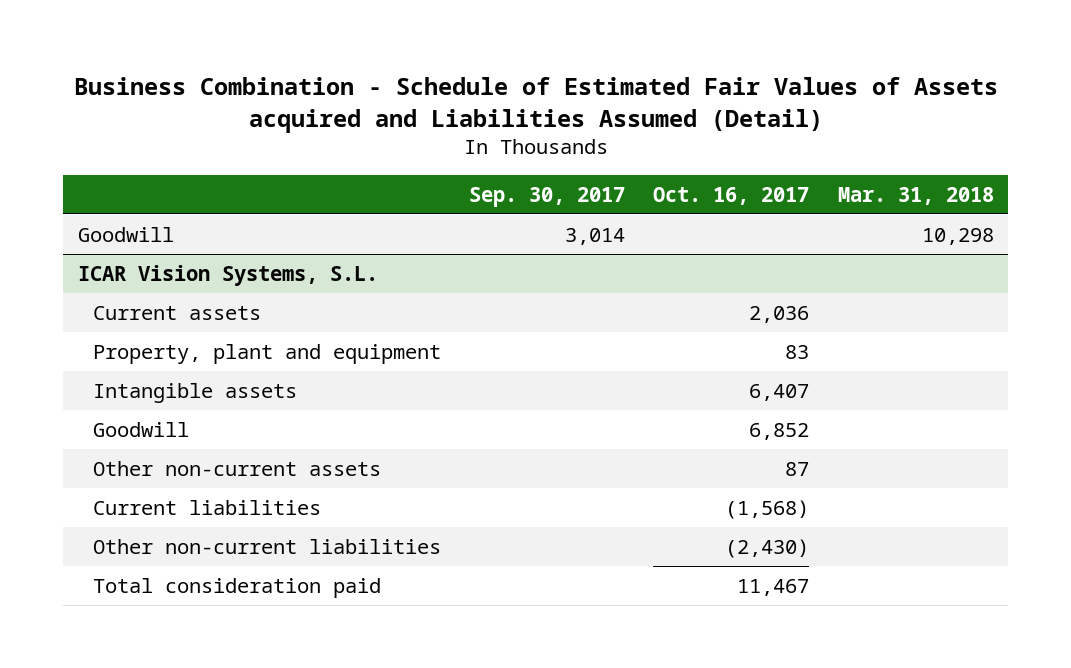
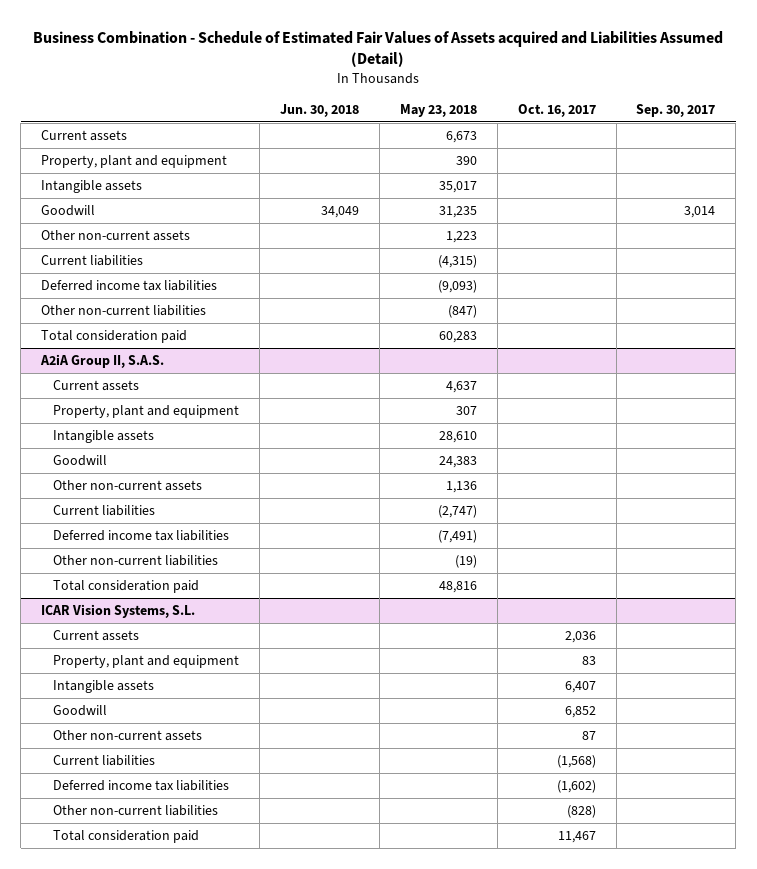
- | Sep. 30, 2017 | Oct. 16, 2017 | Mar. 31, 2018
+ | Jun. 30, 2018 | May 23, 2018 | Oct. 16, 2017 | Sep. 30, 2017
+ Current assets | | 6,673 | |
+ Property, plant and equipment | | 390 | |
+ Intangible assets | | 35,017 | |
+ Other non-current assets | | 1,223 | |
+ Current liabilities | | (4,315) | |
+ Deferred income tax liabilities | | (9,093) | |
+ Other non-current liabilities | | (847) | |
+ Total consideration paid | | 60,283 | |
+ A2iA Group II, S.A.S.
+ Current assets | | 4,637 | |
+ Property, plant and equipment | | 307 | |
+ Intangible assets | | 28,610 | |
+ Goodwill | | 24,383 | |
+ Other non-current assets | | 1,136 | |
+ Current liabilities | | (2,747) | |
+ Deferred income tax liabilities | | (7,491) | |
+ Other non-current liabilities | | (19) | |
+ Total consideration paid | | 48,816 | |
@ ICAR Vision Systems, S.L.
- Other non-current liabilities | | (2,430) |
+ Deferred income tax liabilities | | | (1,602) |
+ Other non-current liabilities | | | (828) |

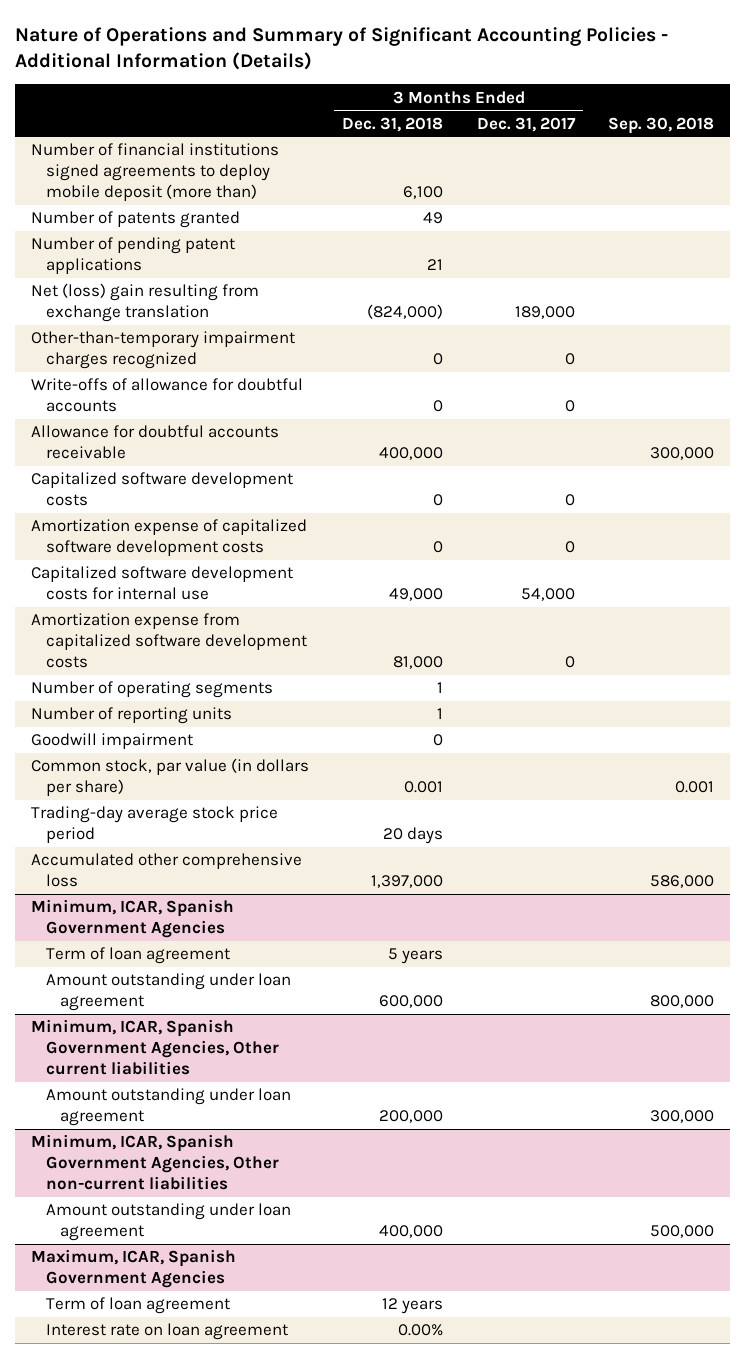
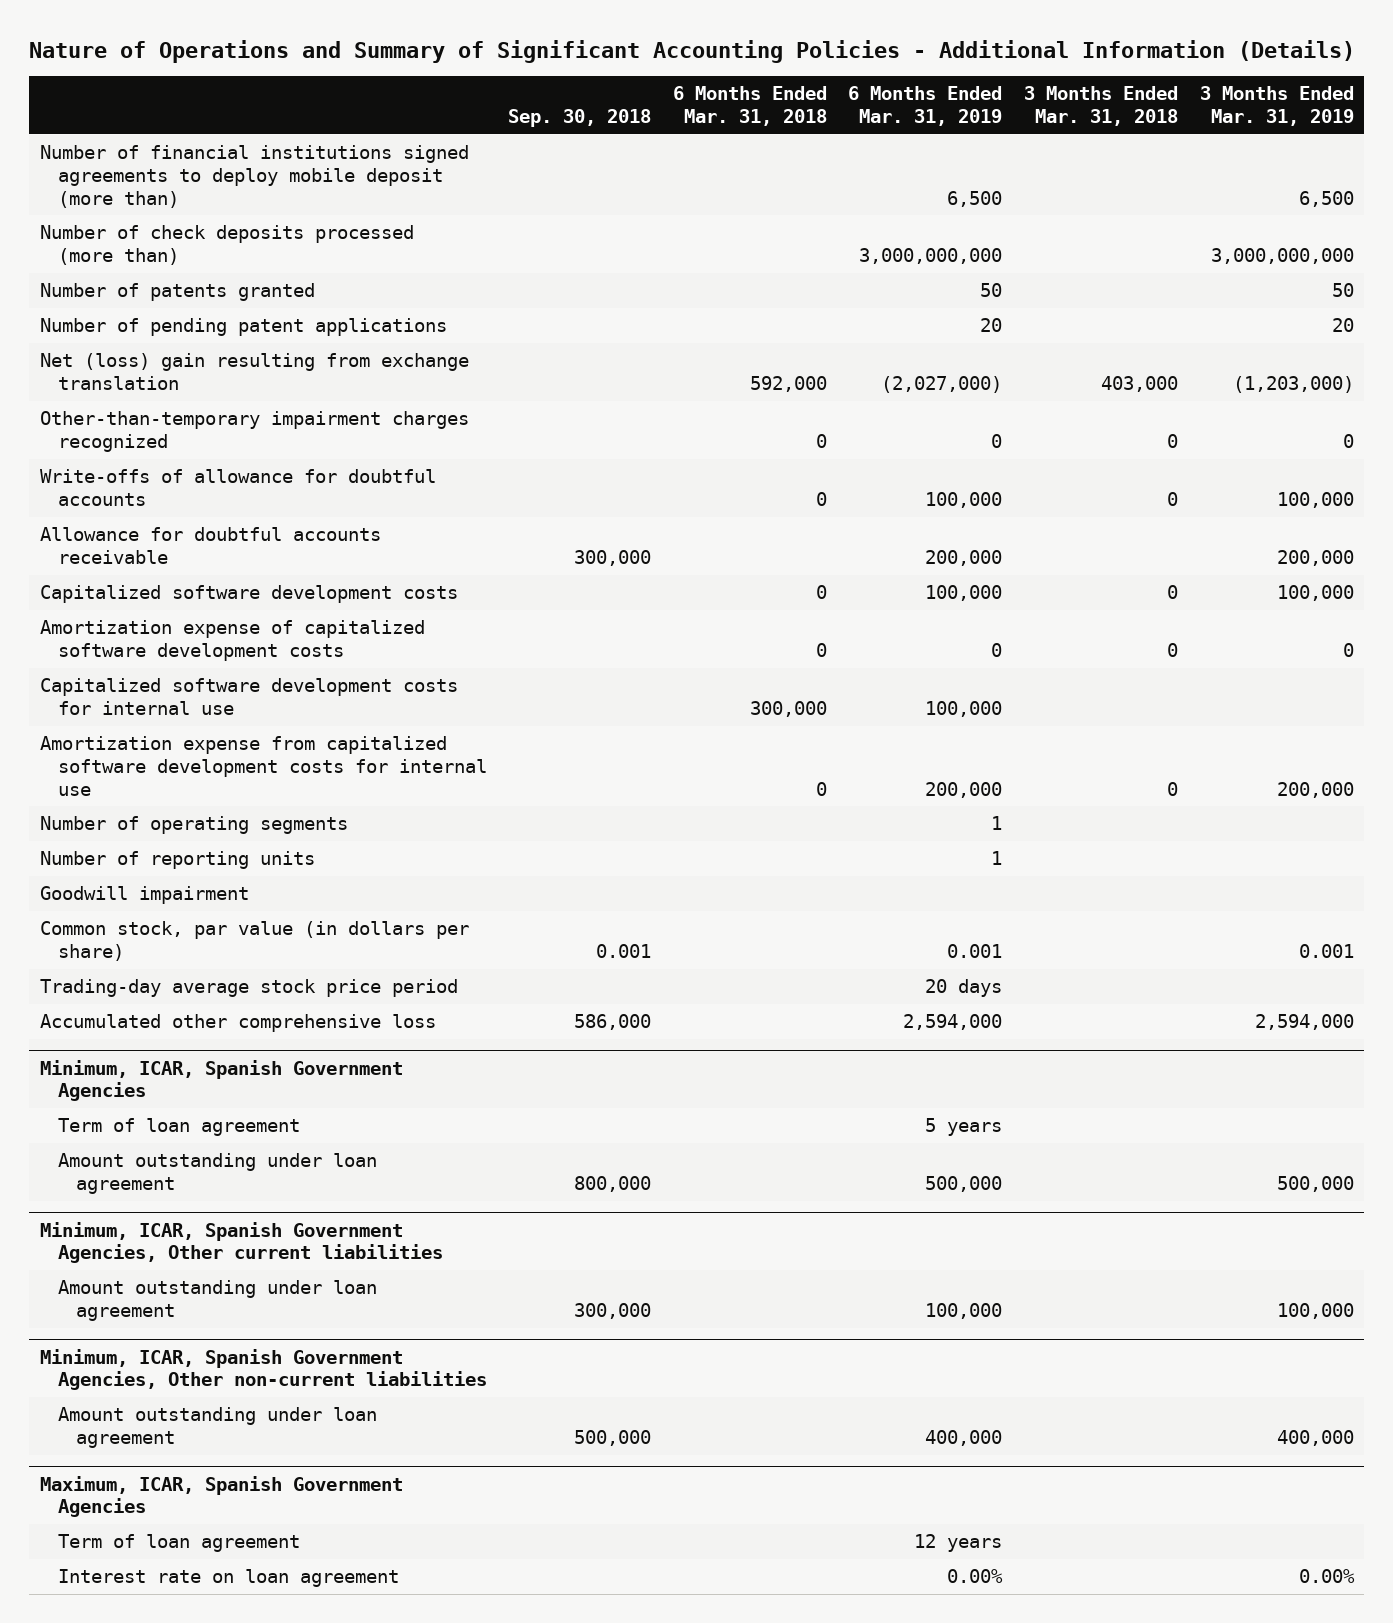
- | 3 Months Ended Dec. 31, 2018 | 3 Months Ended Dec. 31, 2017 | Sep. 30, 2018
+ | Sep. 30, 2018 | 6 Months Ended Mar. 31, 2018 | 6 Months Ended Mar. 31, 2019 | 3 Months Ended Mar. 31, 2018 | 3 Months Ended Mar. 31, 2019
+ Number of check deposits processed (more than) | | | 3,000,000,000 | | 3,000,000,000
- Amortization expense from capitalized software development costs | 81,000 | 0 |
+ Amortization expense from capitalized software development costs for internal use | | 0 | 200,000 | 0 | 200,000

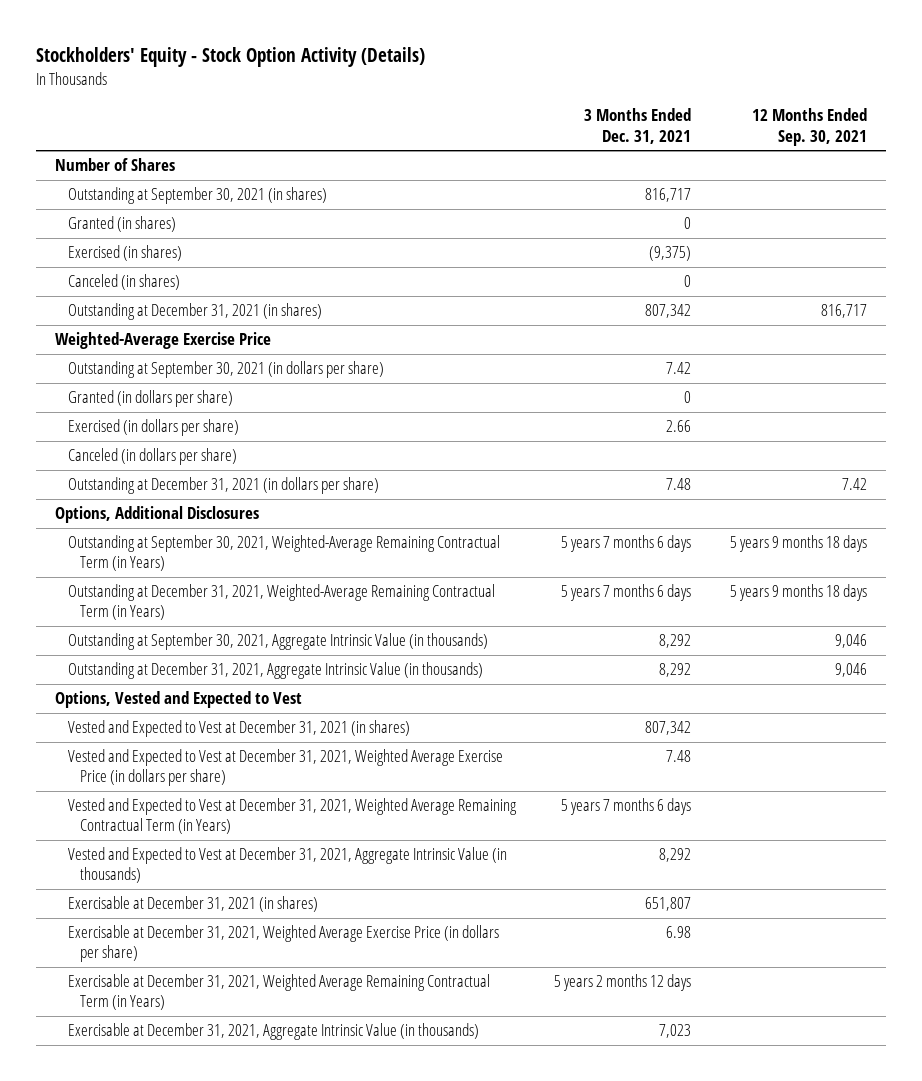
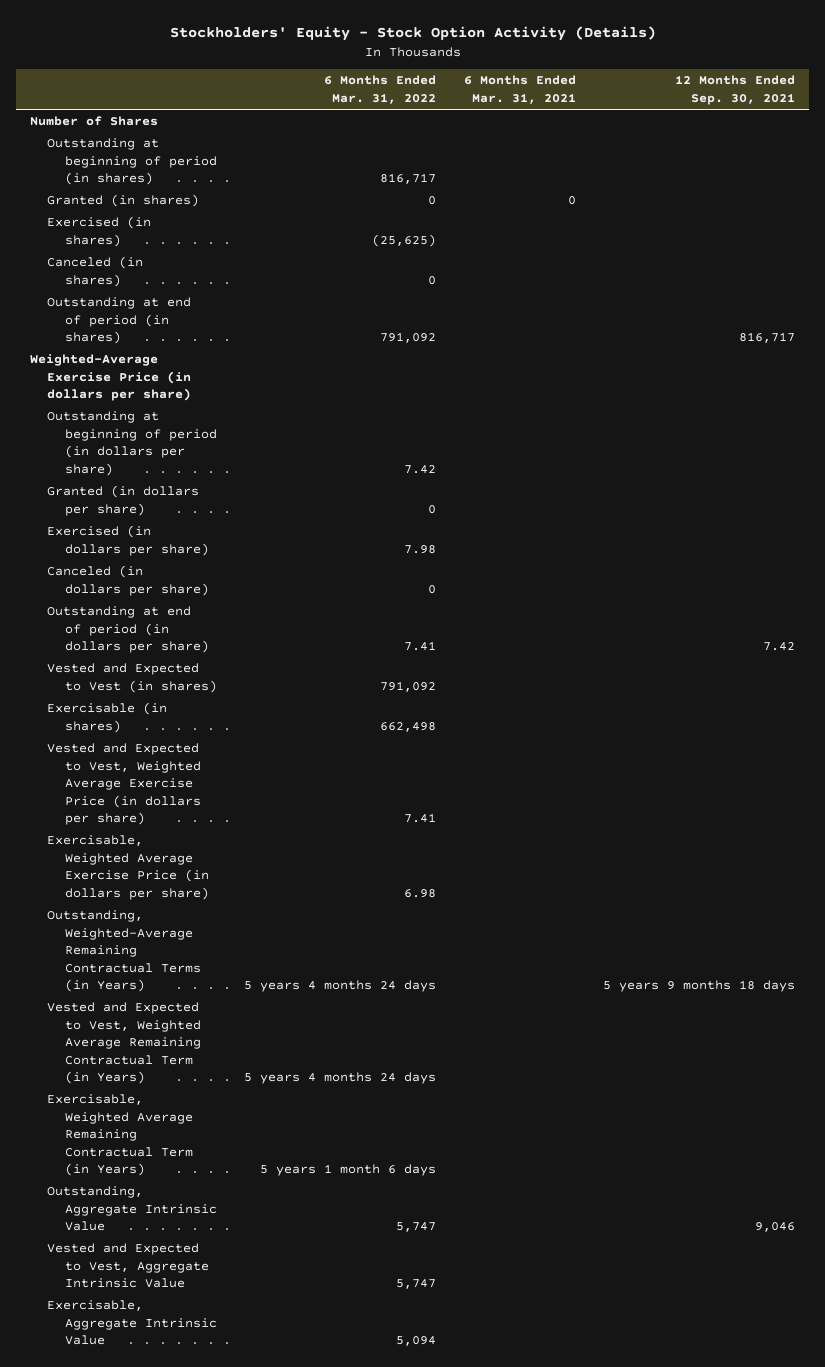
- | 3 Months Ended Dec. 31, 2021 | 12 Months Ended Sep. 30, 2021
+ | 6 Months Ended Mar. 31, 2022 | 6 Months Ended Mar. 31, 2021 | 12 Months Ended Sep. 30, 2021
- Outstanding at September 30, 2021 (in shares) | 816,717 |
+ Outstanding at beginning of period (in shares) | 816,717 | |
- Outstanding at December 31, 2021 (in shares) | 807,342 | 816,717
- Weighted-Average Exercise Price
- Outstanding at September 30, 2021 (in dollars per share) | 7.42 |
+ Outstanding at end of period (in shares) | 791,092 | | 816,717
+ Weighted-Average Exercise Price (in dollars per share)
+ Outstanding at beginning of period (in dollars per share) | 7.42 | |
- Outstanding at December 31, 2021 (in dollars per share) | 7.48 | 7.42
- Options, Additional Disclosures
- Outstanding at September 30, 2021, Weighted-Average Remaining Contractual Term (in Years) | 5 years 7 months 6 days | 5 years 9 months 18 days
- Outstanding at December 31, 2021, Weighted-Average Remaining Contractual Term (in Years) | 5 years 7 months 6 days | 5 years 9 months 18 days
- Outstanding at September 30, 2021, Aggregate Intrinsic Value (in thousands) | 8,292 | 9,046
- Outstanding at December 31, 2021, Aggregate Intrinsic Value (in thousands) | 8,292 | 9,046
- Options, Vested and Expected to Vest
- Vested and Expected to Vest at December 31, 2021 (in shares) | 807,342 |
- Vested and Expected to Vest at December 31, 2021, Weighted Average Exercise Price (in dollars per share) | 7.48 |
- Vested and Expected to Vest at December 31, 2021, Weighted Average Remaining Contractual Term (in Years) | 5 years 7 months 6 days |
- Vested and Expected to Vest at December 31, 2021, Aggregate Intrinsic Value (in thousands) | 8,292 |
- Exercisable at December 31, 2021 (in shares) | 651,807 |
- Exercisable at December 31, 2021, Weighted Average Exercise Price (in dollars per share) | 6.98 |
- Exercisable at December 31, 2021, Weighted Average Remaining Contractual Term (in Years) | 5 years 2 months 12 days |
- Exercisable at December 31, 2021, Aggregate Intrinsic Value (in thousands) | 7,023 |
+ Outstanding at end of period (in dollars per share) | 7.41 | | 7.42
+ Vested and Expected to Vest (in shares) | 791,092 | |
+ Exercisable (in shares) | 662,498 | |
+ Vested and Expected to Vest, Weighted Average Exercise Price (in dollars per share) | 7.41 | |
+ Exercisable, Weighted Average Exercise Price (in dollars per share) | 6.98 | |
+ Outstanding, Weighted-Average Remaining Contractual Terms (in Years) | 5 years 4 months 24 days | | 5 years 9 months 18 days
+ Vested and Expected to Vest, Weighted Average Remaining Contractual Term (in Years) | 5 years 4 months 24 days | |
+ Exercisable, Weighted Average Remaining Contractual Term (in Years) | 5 years 1 month 6 days | |
+ Outstanding, Aggregate Intrinsic Value | 5,747 | | 9,046
+ Vested and Expected to Vest, Aggregate Intrinsic Value | 5,747 | |
+ Exercisable, Aggregate Intrinsic Value | 5,094 | |

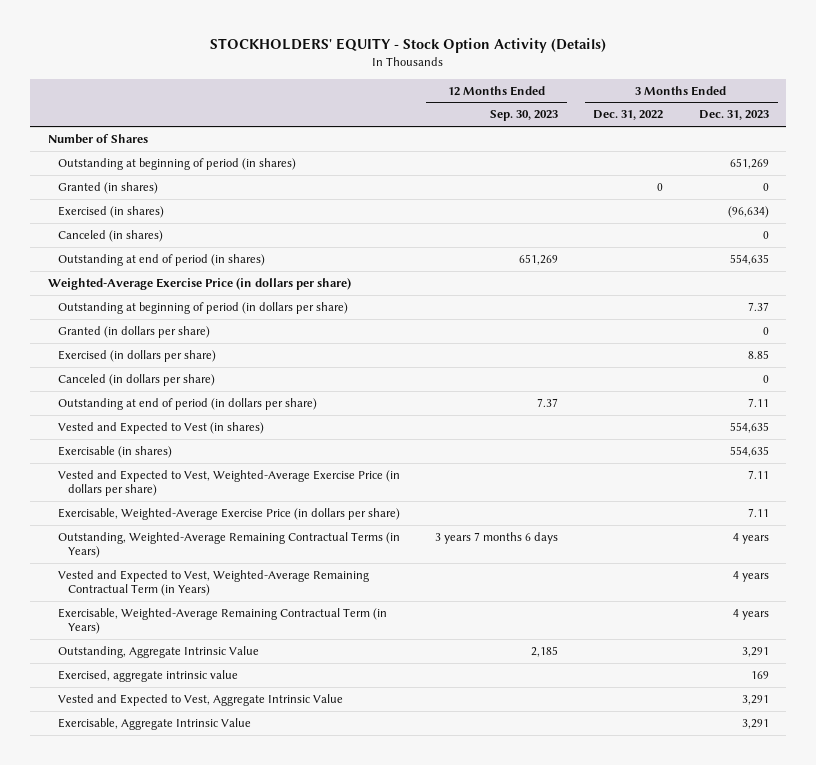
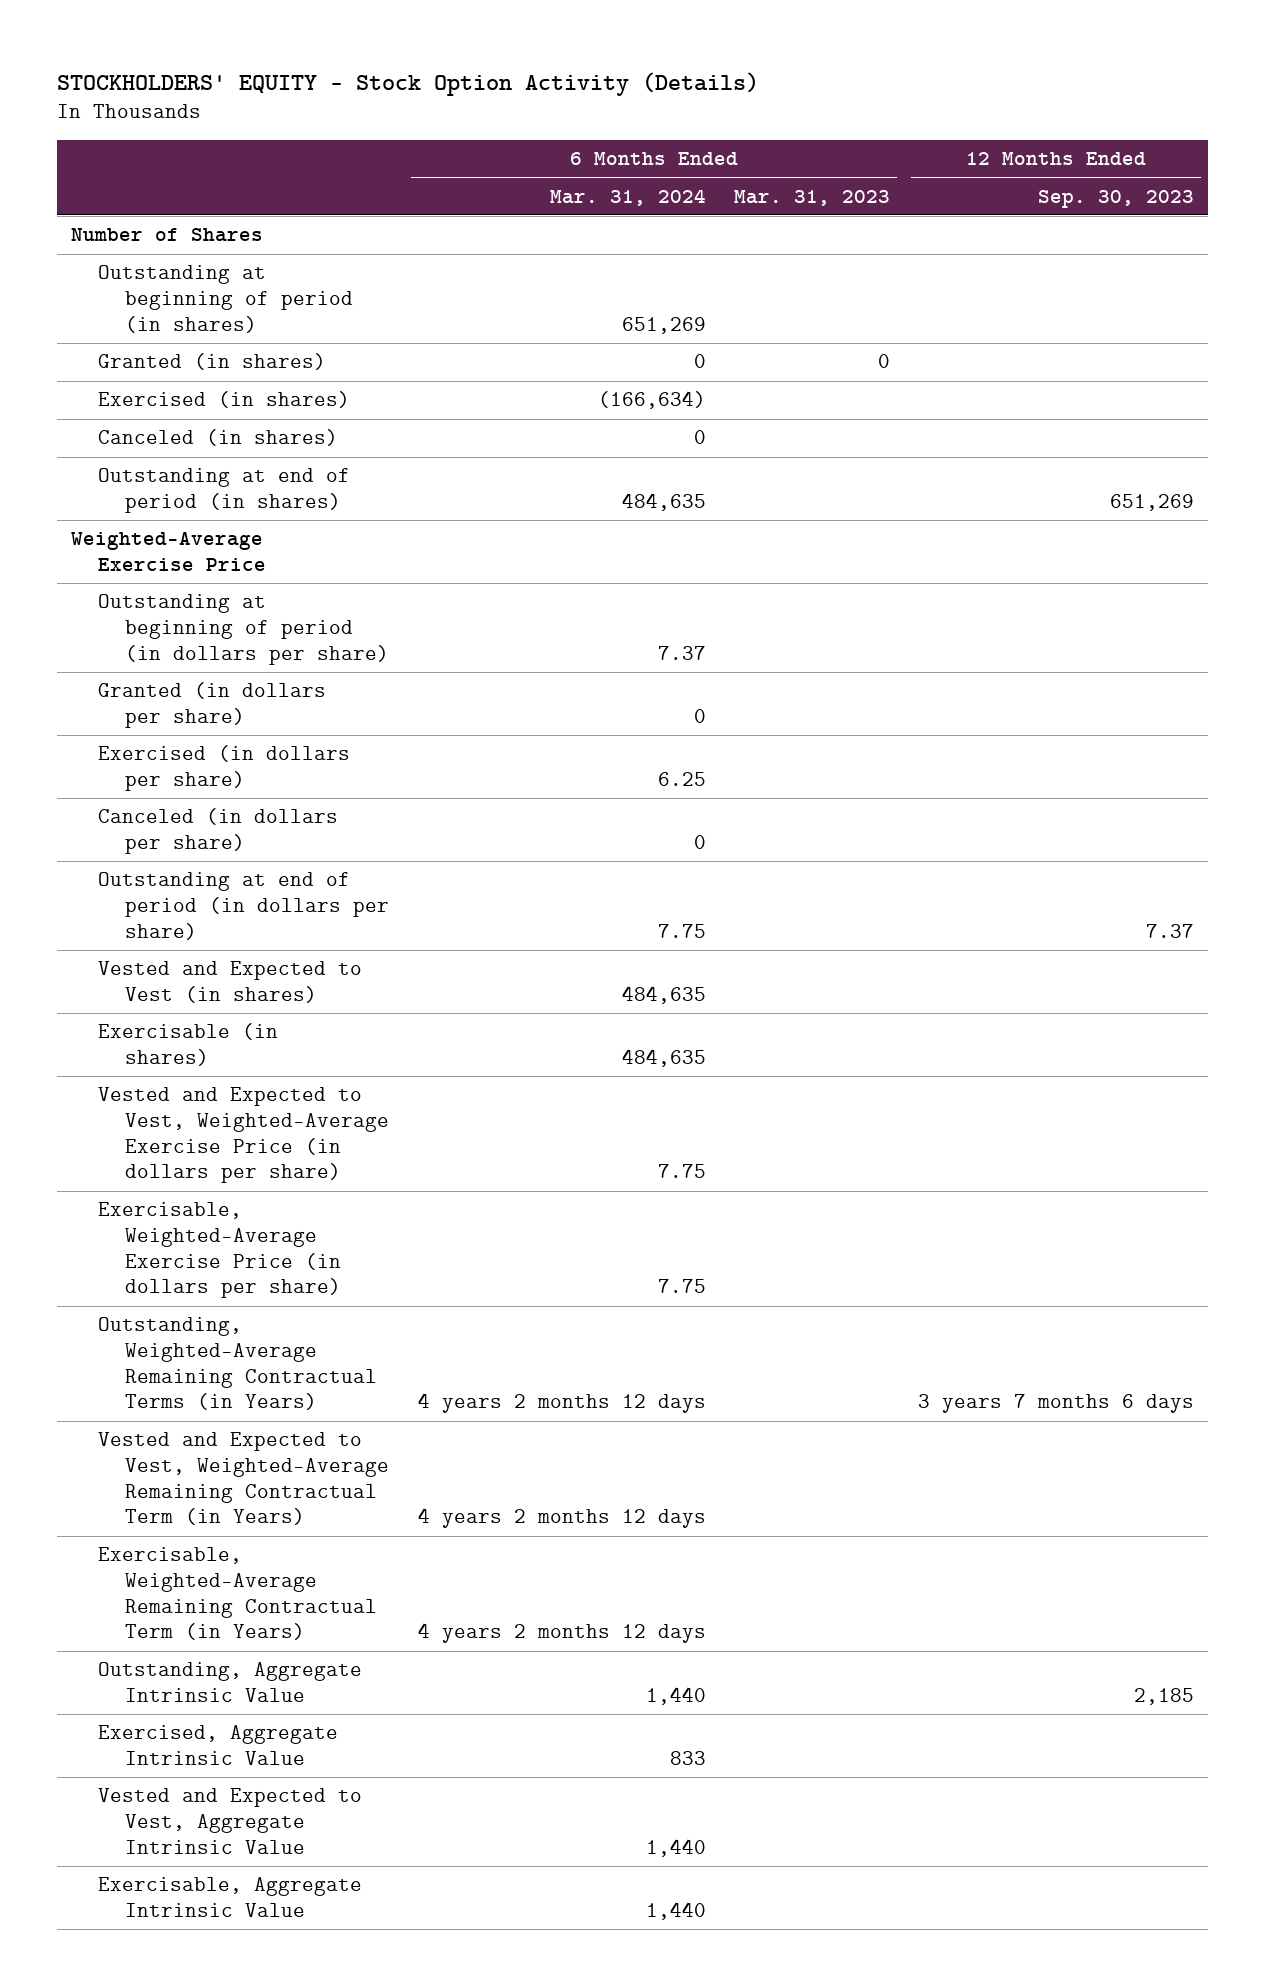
- | 12 Months Ended Sep. 30, 2023 | 3 Months Ended Dec. 31, 2022 | 3 Months Ended Dec. 31, 2023
+ | 6 Months Ended Mar. 31, 2024 | 6 Months Ended Mar. 31, 2023 | 12 Months Ended Sep. 30, 2023
- Weighted-Average Exercise Price (in dollars per share)
+ Weighted-Average Exercise Price
- Exercised, aggregate intrinsic value | | | 169
+ Exercised, Aggregate Intrinsic Value | 833 | |

